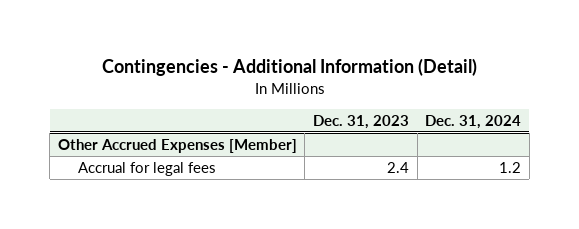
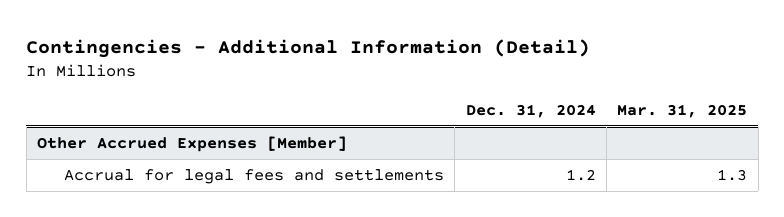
- | Dec. 31, 2023 | Dec. 31, 2024
+ | Dec. 31, 2024 | Mar. 31, 2025
@ Other Accrued Expenses [Member]
- Accrual for legal fees | 2.4 | 1.2
+ Accrual for legal fees and settlements | 1.2 | 1.3

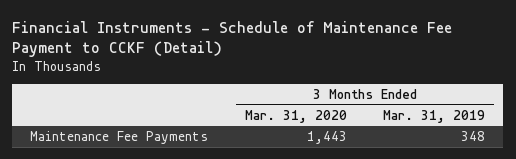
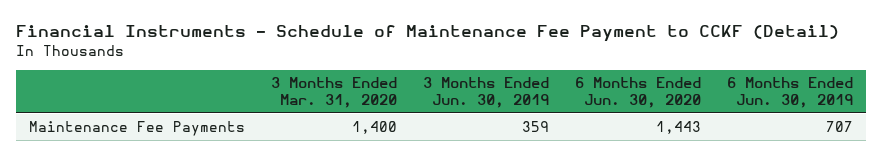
- | 3 Months Ended Mar. 31, 2020 | 3 Months Ended Mar. 31, 2019
+ | 3 Months Ended Mar. 31, 2020 | 3 Months Ended Jun. 30, 2019 | 6 Months Ended Jun. 30, 2020 | 6 Months Ended Jun. 30, 2019
- Maintenance Fee Payments | 1,443 | 348
+ Maintenance Fee Payments | 1,400 | 359 | 1,443 | 707

